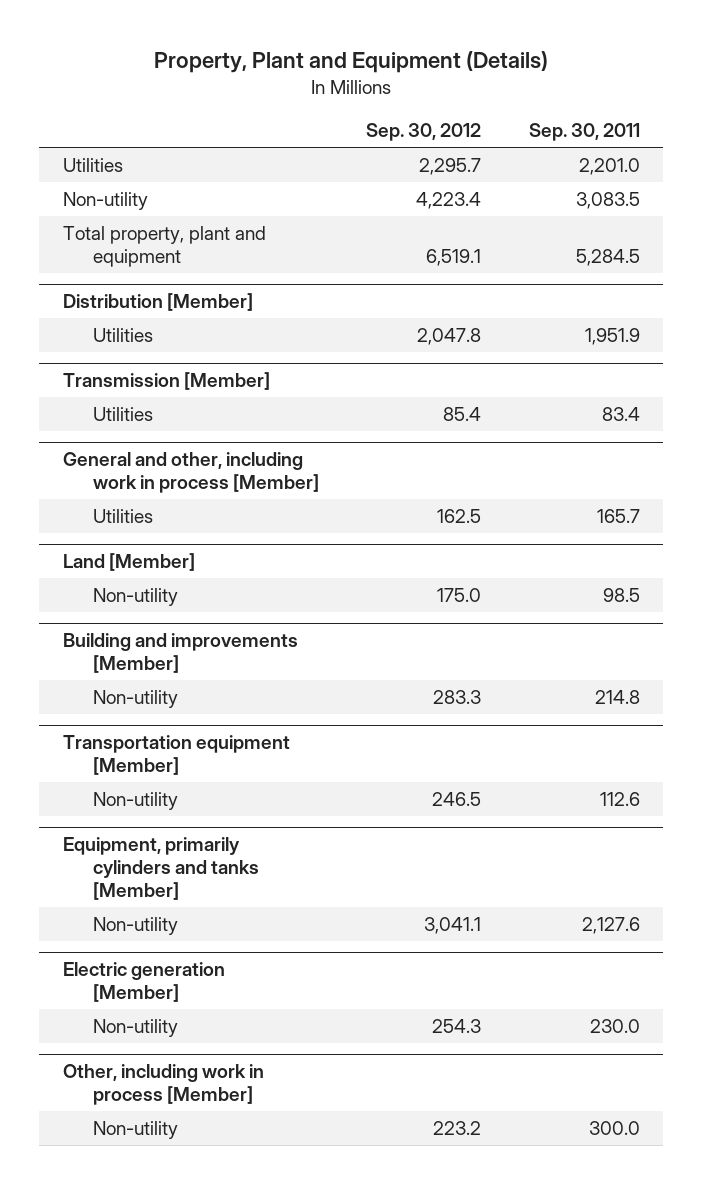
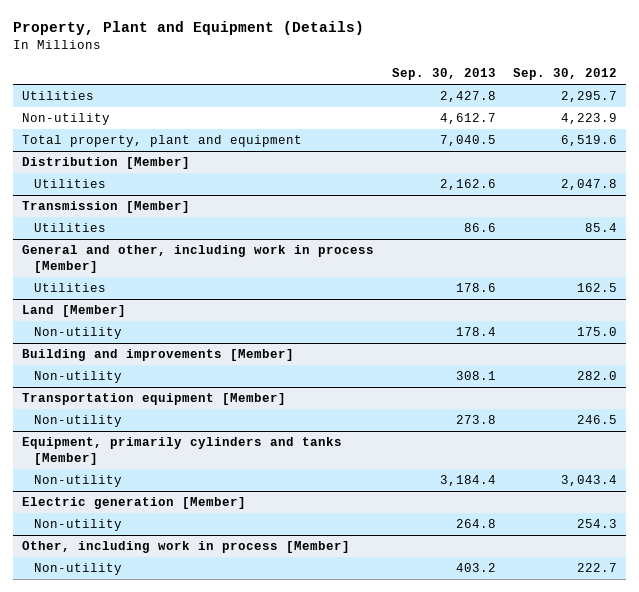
- | Sep. 30, 2012 | Sep. 30, 2011
+ | Sep. 30, 2013 | Sep. 30, 2012
- Non-utility | 4,223.4 | 3,083.5
- Total property, plant and equipment | 6,519.1 | 5,284.5
+ Non-utility | 4,612.7 | 4,223.9
+ Total property, plant and equipment | 7,040.5 | 6,519.6
@ Building and improvements [Member]
- Non-utility | 283.3 | 214.8
+ Non-utility | 308.1 | 282.0
@ Equipment, primarily cylinders and tanks [Member]
- Non-utility | 3,041.1 | 2,127.6
+ Non-utility | 3,184.4 | 3,043.4
@ Other, including work in process [Member]
- Non-utility | 223.2 | 300.0
+ Non-utility | 403.2 | 222.7

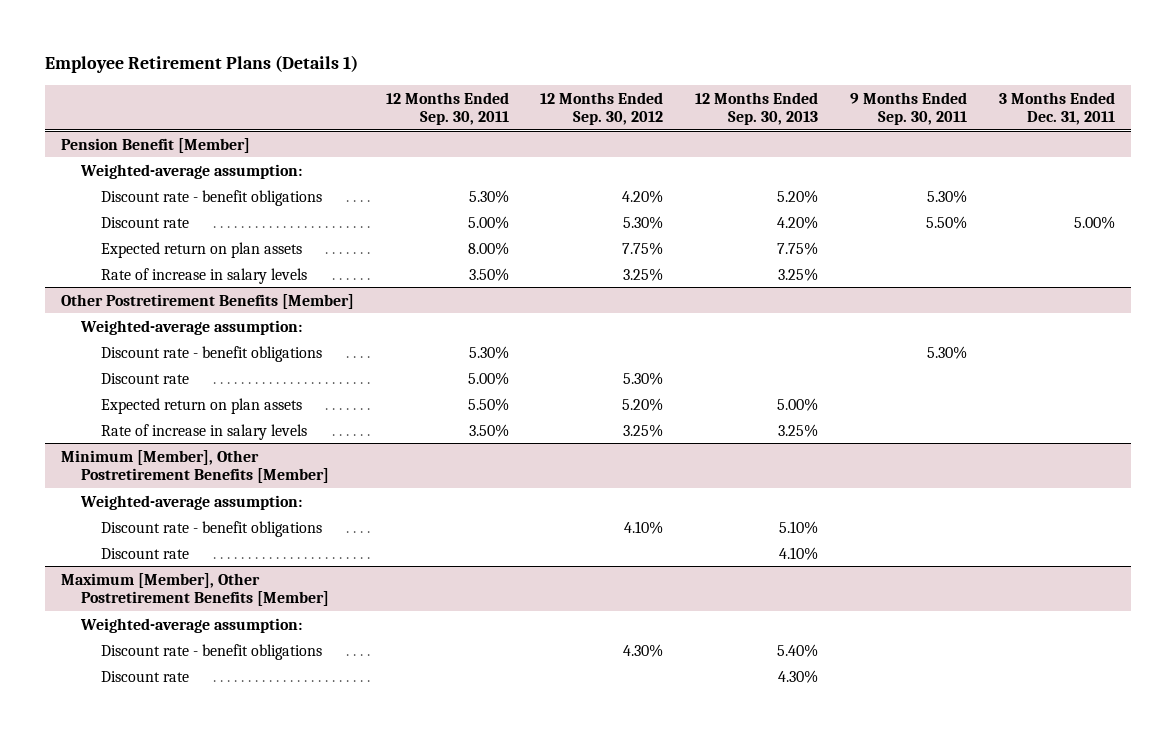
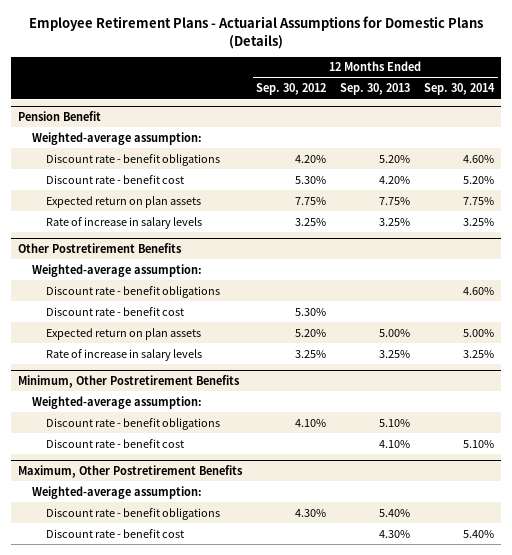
- Employee Retirement Plans (Details 1)
+ Employee Retirement Plans - Actuarial Assumptions for Domestic Plans (Details)
- | 12 Months Ended Sep. 30, 2011 | 12 Months Ended Sep. 30, 2012 | 12 Months Ended Sep. 30, 2013 | 9 Months Ended Sep. 30, 2011 | 3 Months Ended Dec. 31, 2011
+ | 12 Months Ended Sep. 30, 2012 | 12 Months Ended Sep. 30, 2013 | 12 Months Ended Sep. 30, 2014
- Pension Benefit [Member]
+ Pension Benefit
- Discount rate | 5.00% | 5.30% | 4.20% | 5.50% | 5.00%
+ Discount rate - benefit cost | 5.30% | 4.20% | 5.20%
- Other Postretirement Benefits [Member]
+ Other Postretirement Benefits
- Discount rate | 5.00% | 5.30% | | |
+ Discount rate - benefit cost | 5.30% | |
- Minimum [Member], Other Postretirement Benefits [Member]
+ Minimum, Other Postretirement Benefits
- Discount rate | | | 4.10% | |
- Maximum [Member], Other Postretirement Benefits [Member]
+ Discount rate - benefit cost | | 4.10% | 5.10%
+ Maximum, Other Postretirement Benefits
- Discount rate | | | 4.30% | |
+ Discount rate - benefit cost | | 4.30% | 5.40%

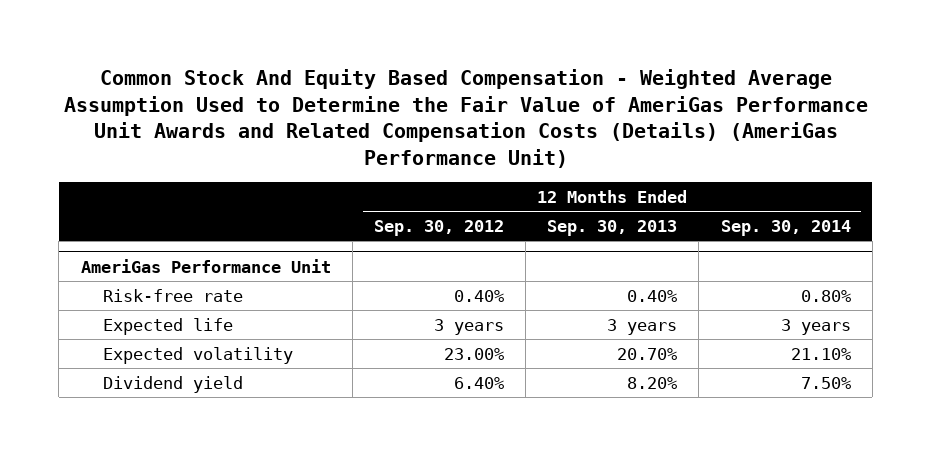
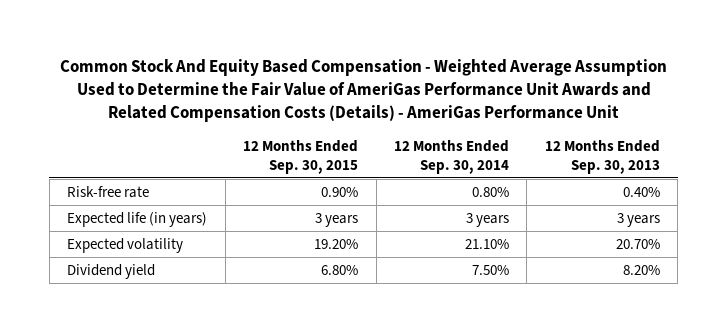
- Common Stock And Equity Based Compensation - Weighted Average Assumption Used to Determine the Fair Value of AmeriGas Performance Unit Awards and Related Compensation Costs (Details) (AmeriGas Performance Unit)
+ Common Stock And Equity Based Compensation - Weighted Average Assumption Used to Determine the Fair Value of AmeriGas Performance Unit Awards and Related Compensation Costs (Details) - AmeriGas Performance Unit
- | 12 Months Ended Sep. 30, 2012 | 12 Months Ended Sep. 30, 2013 | 12 Months Ended Sep. 30, 2014
+ | 12 Months Ended Sep. 30, 2015 | 12 Months Ended Sep. 30, 2014 | 12 Months Ended Sep. 30, 2013
- AmeriGas Performance Unit
- Expected life | 3 years | 3 years | 3 years
+ Expected life (in years) | 3 years | 3 years | 3 years

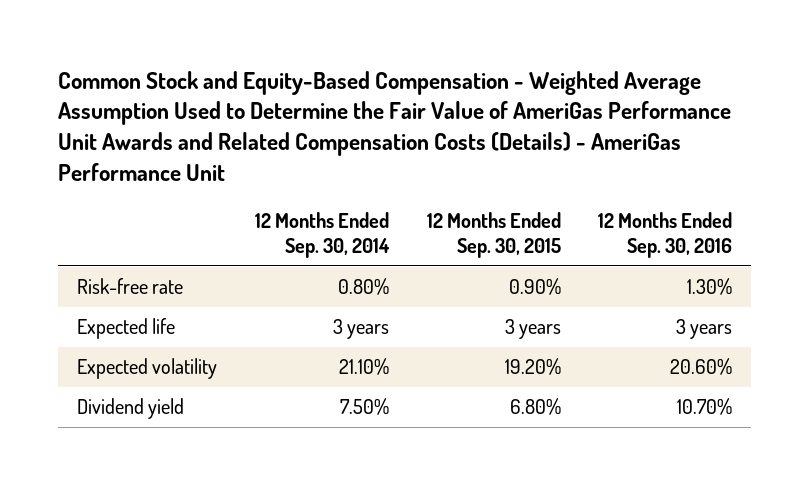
- Common Stock And Equity Based Compensation - Weighted Average Assumption Used to Determine the Fair Value of AmeriGas Performance Unit Awards and Related Compensation Costs (Details) - AmeriGas Performance Unit
+ Common Stock and Equity-Based Compensation - Weighted Average Assumption Used to Determine the Fair Value of AmeriGas Performance Unit Awards and Related Compensation Costs (Details) - AmeriGas Performance Unit
- | 12 Months Ended Sep. 30, 2015 | 12 Months Ended Sep. 30, 2014 | 12 Months Ended Sep. 30, 2013
+ | 12 Months Ended Sep. 30, 2014 | 12 Months Ended Sep. 30, 2015 | 12 Months Ended Sep. 30, 2016
- Expected life (in years) | 3 years | 3 years | 3 years
+ Expected life | 3 years | 3 years | 3 years

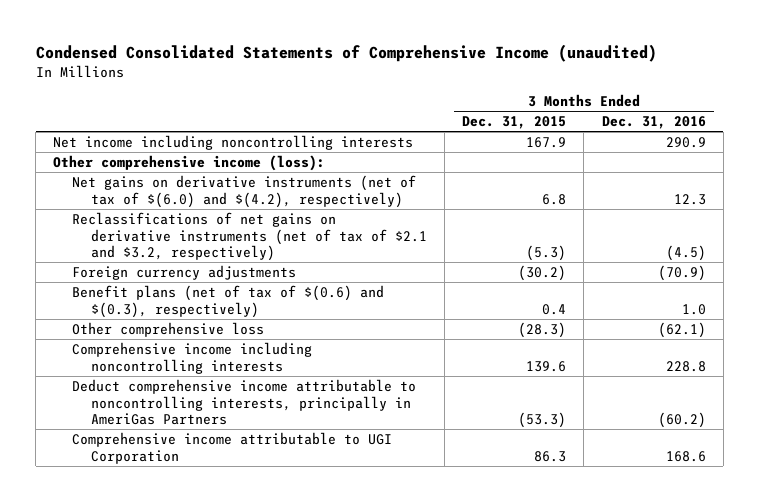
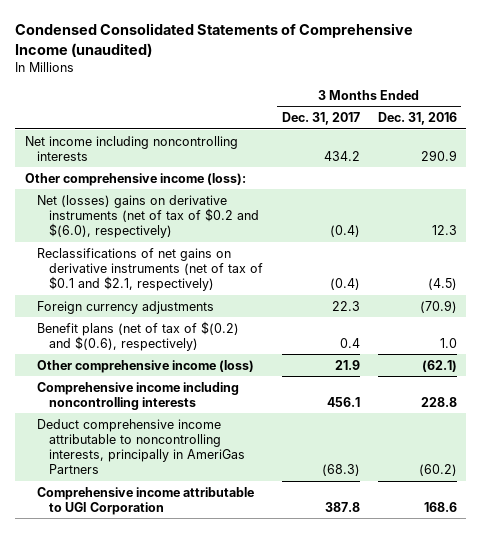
- | 3 Months Ended Dec. 31, 2015 | 3 Months Ended Dec. 31, 2016
+ | 3 Months Ended Dec. 31, 2017 | 3 Months Ended Dec. 31, 2016
- Net gains on derivative instruments (net of tax of $(6.0) and $(4.2), respectively) | 6.8 | 12.3
- Reclassifications of net gains on derivative instruments (net of tax of $2.1 and $3.2, respectively) | (5.3) | (4.5)
+ Net (losses) gains on derivative instruments (net of tax of $0.2 and $(6.0), respectively) | (0.4) | 12.3
+ Reclassifications of net gains on derivative instruments (net of tax of $0.1 and $2.1, respectively) | (0.4) | (4.5)
- Benefit plans (net of tax of $(0.6) and $(0.3), respectively) | 0.4 | 1.0
- Other comprehensive loss | (28.3) | (62.1)
+ Benefit plans (net of tax of $(0.2) and $(0.6), respectively) | 0.4 | 1.0
+ Other comprehensive income (loss) | 21.9 | (62.1)

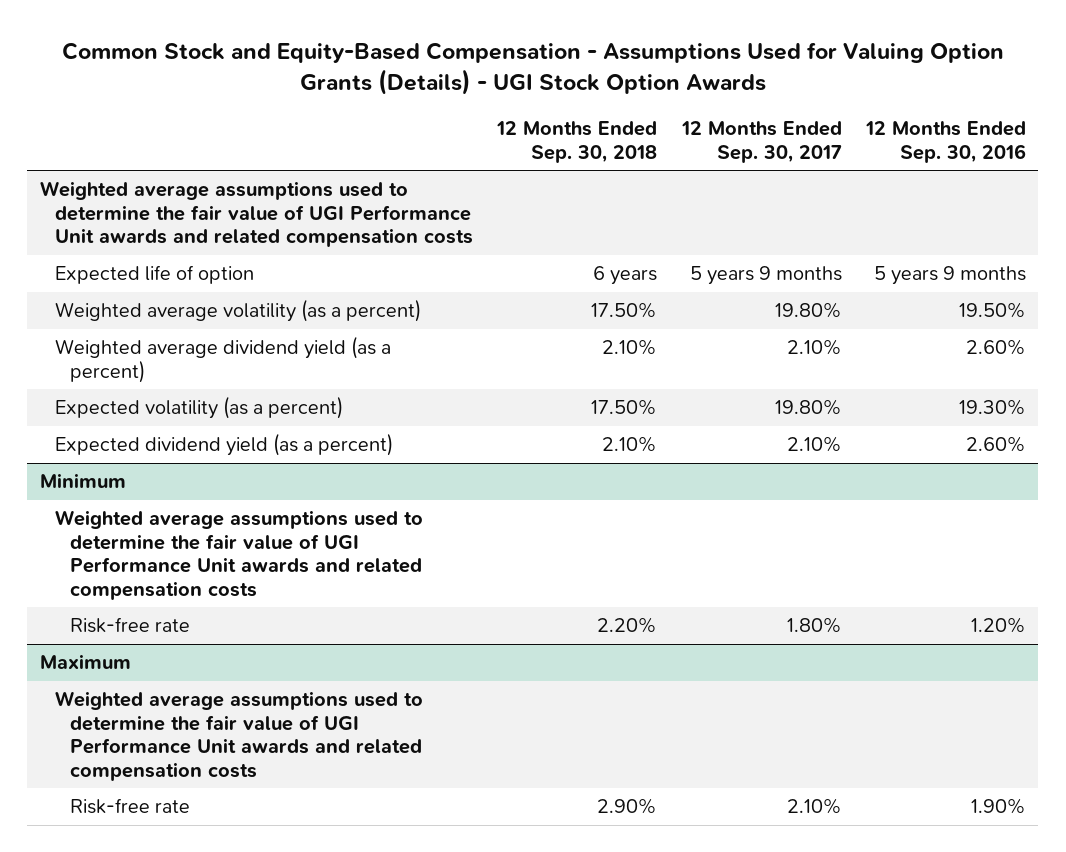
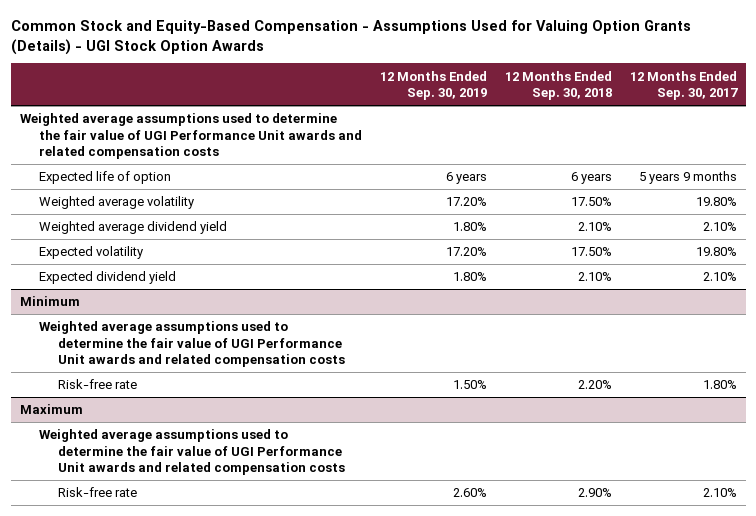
- | 12 Months Ended Sep. 30, 2018 | 12 Months Ended Sep. 30, 2017 | 12 Months Ended Sep. 30, 2016
+ | 12 Months Ended Sep. 30, 2019 | 12 Months Ended Sep. 30, 2018 | 12 Months Ended Sep. 30, 2017
- Weighted average volatility (as a percent) | 17.50% | 19.80% | 19.50%
- Weighted average dividend yield (as a percent) | 2.10% | 2.10% | 2.60%
- Expected volatility (as a percent) | 17.50% | 19.80% | 19.30%
- Expected dividend yield (as a percent) | 2.10% | 2.10% | 2.60%
+ Weighted average volatility | 17.20% | 17.50% | 19.80%
+ Weighted average dividend yield | 1.80% | 2.10% | 2.10%
+ Expected volatility | 17.20% | 17.50% | 19.80%
+ Expected dividend yield | 1.80% | 2.10% | 2.10%

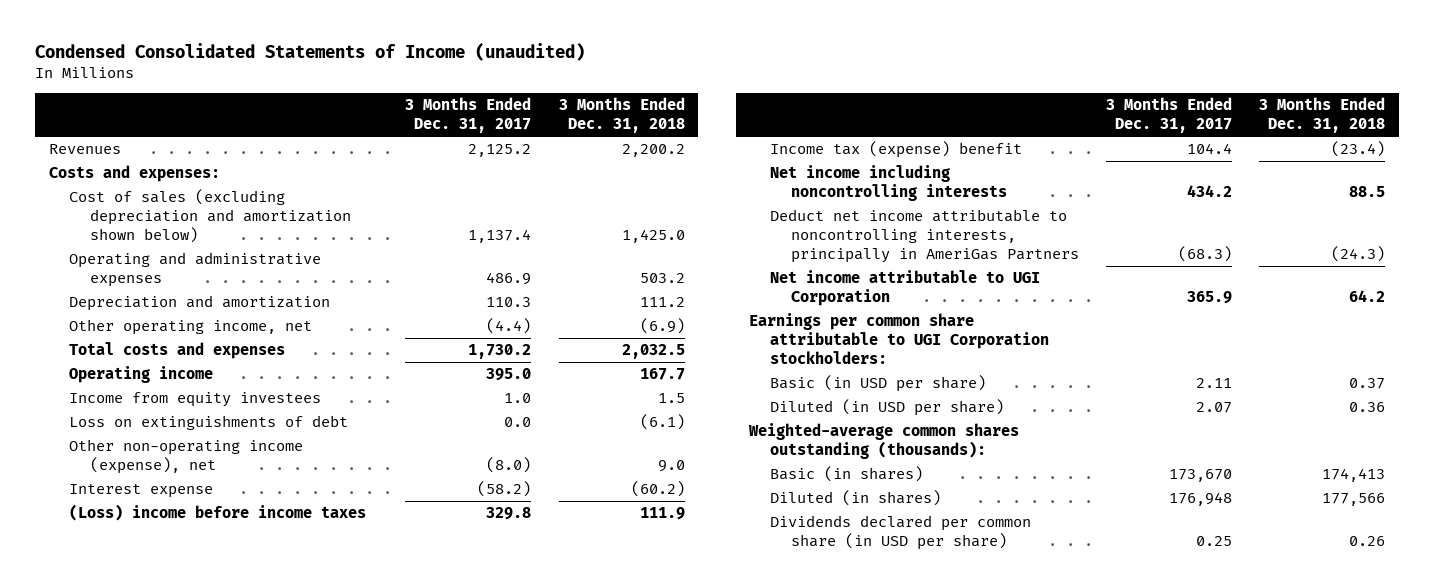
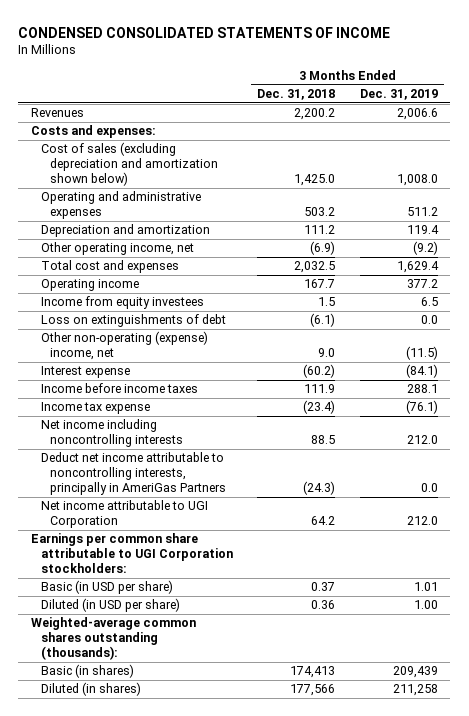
- Condensed Consolidated Statements of Income (unaudited)
+ CONDENSED CONSOLIDATED STATEMENTS OF INCOME
- | 3 Months Ended Dec. 31, 2017 | 3 Months Ended Dec. 31, 2018
+ | 3 Months Ended Dec. 31, 2018 | 3 Months Ended Dec. 31, 2019
- Total costs and expenses | 1,730.2 | 2,032.5
+ Total cost and expenses | 2,032.5 | 1,629.4
- Other non-operating income (expense), net | (8.0) | 9.0
+ Other non-operating (expense) income, net | 9.0 | (11.5)
- (Loss) income before income taxes | 329.8 | 111.9
- Income tax (expense) benefit | 104.4 | (23.4)
+ Income before income taxes | 111.9 | 288.1
+ Income tax expense | (23.4) | (76.1)
- Dividends declared per common share (in USD per share) | 0.25 | 0.26

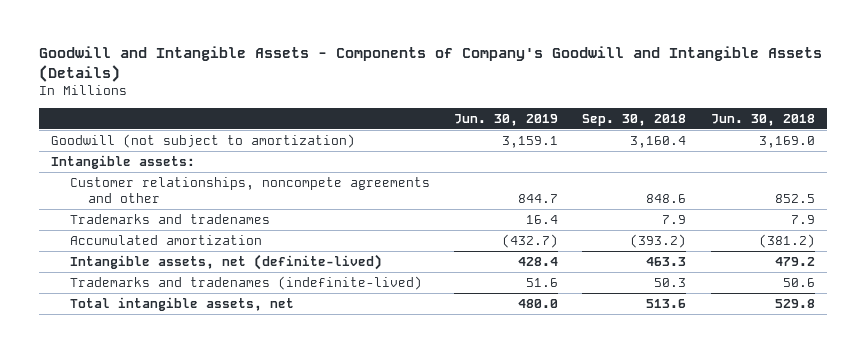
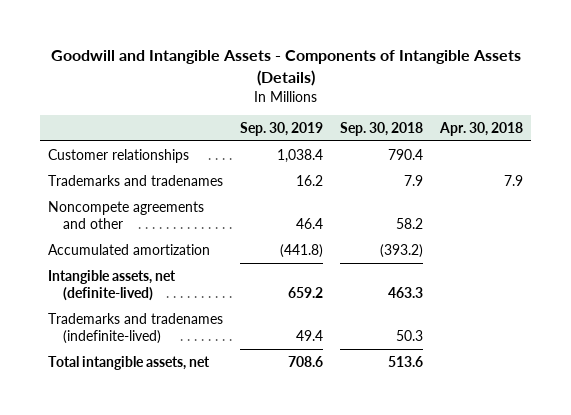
- Goodwill and Intangible Assets - Components of Company's Goodwill and Intangible Assets (Details)
+ Goodwill and Intangible Assets - Components of Intangible Assets (Details)
- | Jun. 30, 2019 | Sep. 30, 2018 | Jun. 30, 2018
+ | Sep. 30, 2019 | Sep. 30, 2018 | Apr. 30, 2018
- Goodwill (not subject to amortization) | 3,159.1 | 3,160.4 | 3,169.0
- Intangible assets:
- Customer relationships, noncompete agreements and other | 844.7 | 848.6 | 852.5
+ Customer relationships | 1,038.4 | 790.4 |
+ Noncompete agreements and other | 46.4 | 58.2 |

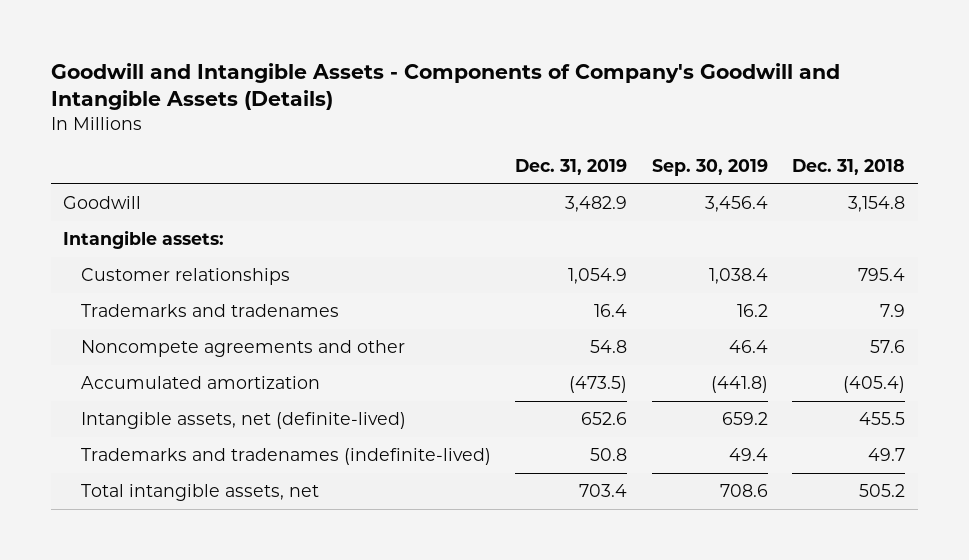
- Goodwill and Intangible Assets - Components of Intangible Assets (Details)
+ Goodwill and Intangible Assets - Components of Company's Goodwill and Intangible Assets (Details)
- | Sep. 30, 2019 | Sep. 30, 2018 | Apr. 30, 2018
+ | Dec. 31, 2019 | Sep. 30, 2019 | Dec. 31, 2018
+ Goodwill | 3,482.9 | 3,456.4 | 3,154.8
+ Intangible assets:

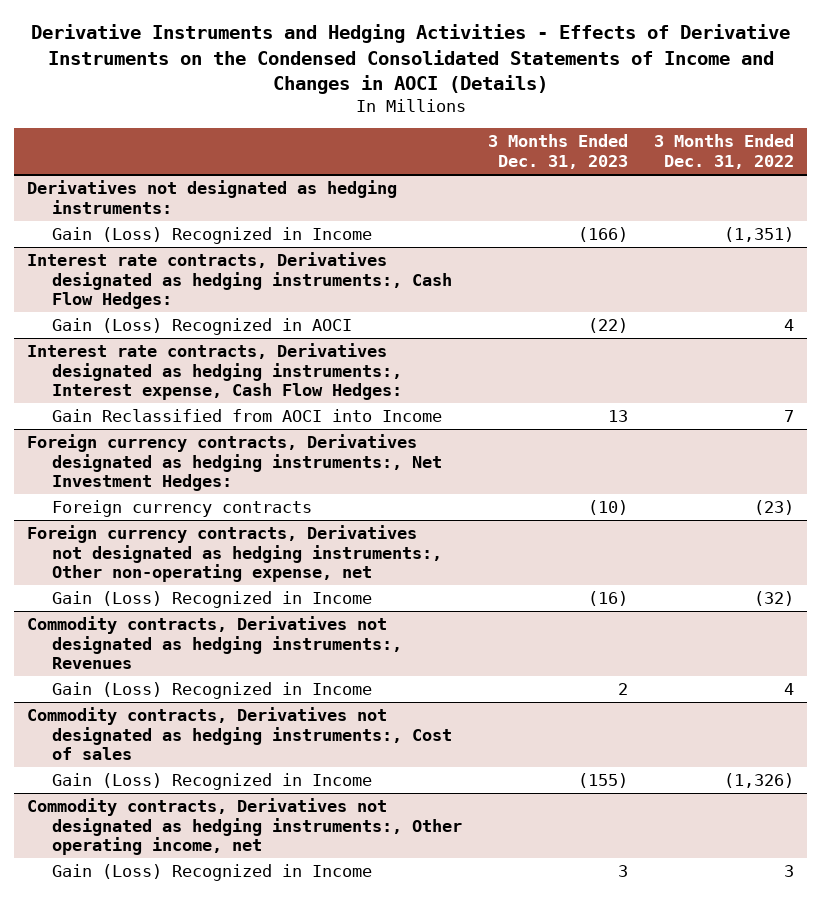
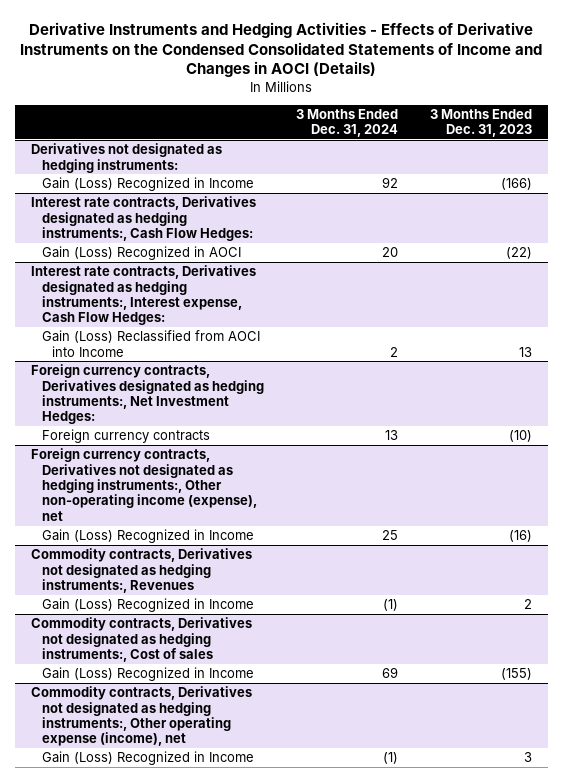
- | 3 Months Ended Dec. 31, 2023 | 3 Months Ended Dec. 31, 2022
+ | 3 Months Ended Dec. 31, 2024 | 3 Months Ended Dec. 31, 2023
@ Interest rate contracts, Derivatives designated as hedging instruments:, Interest expense, Cash Flow Hedges:
- Gain Reclassified from AOCI into Income | 13 | 7
+ Gain (Loss) Reclassified from AOCI into Income | 2 | 13
- Foreign currency contracts, Derivatives not designated as hedging instruments:, Other non-operating expense, net
+ Foreign currency contracts, Derivatives not designated as hedging instruments:, Other non-operating income (expense), net
- Commodity contracts, Derivatives not designated as hedging instruments:, Other operating income, net
+ Commodity contracts, Derivatives not designated as hedging instruments:, Other operating expense (income), net

